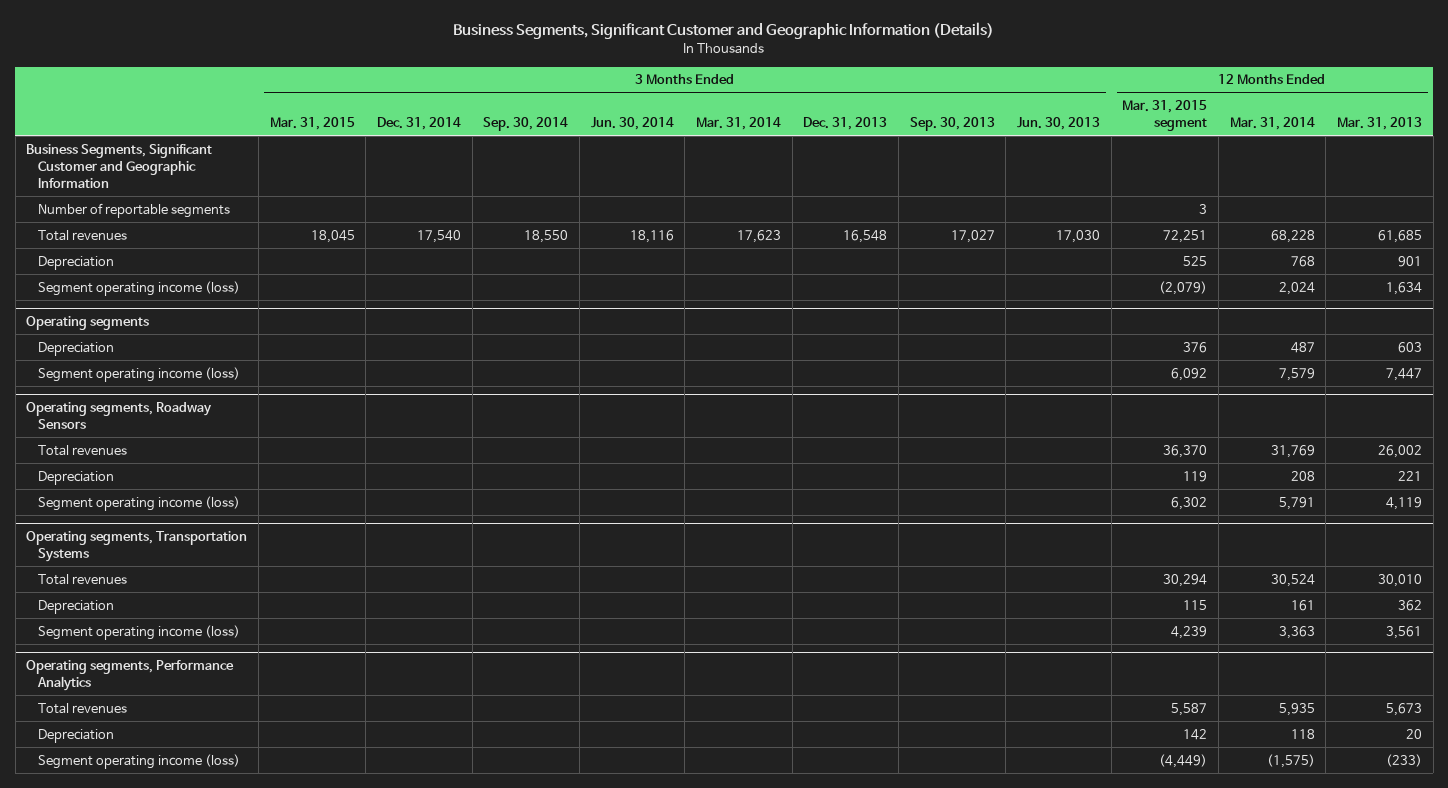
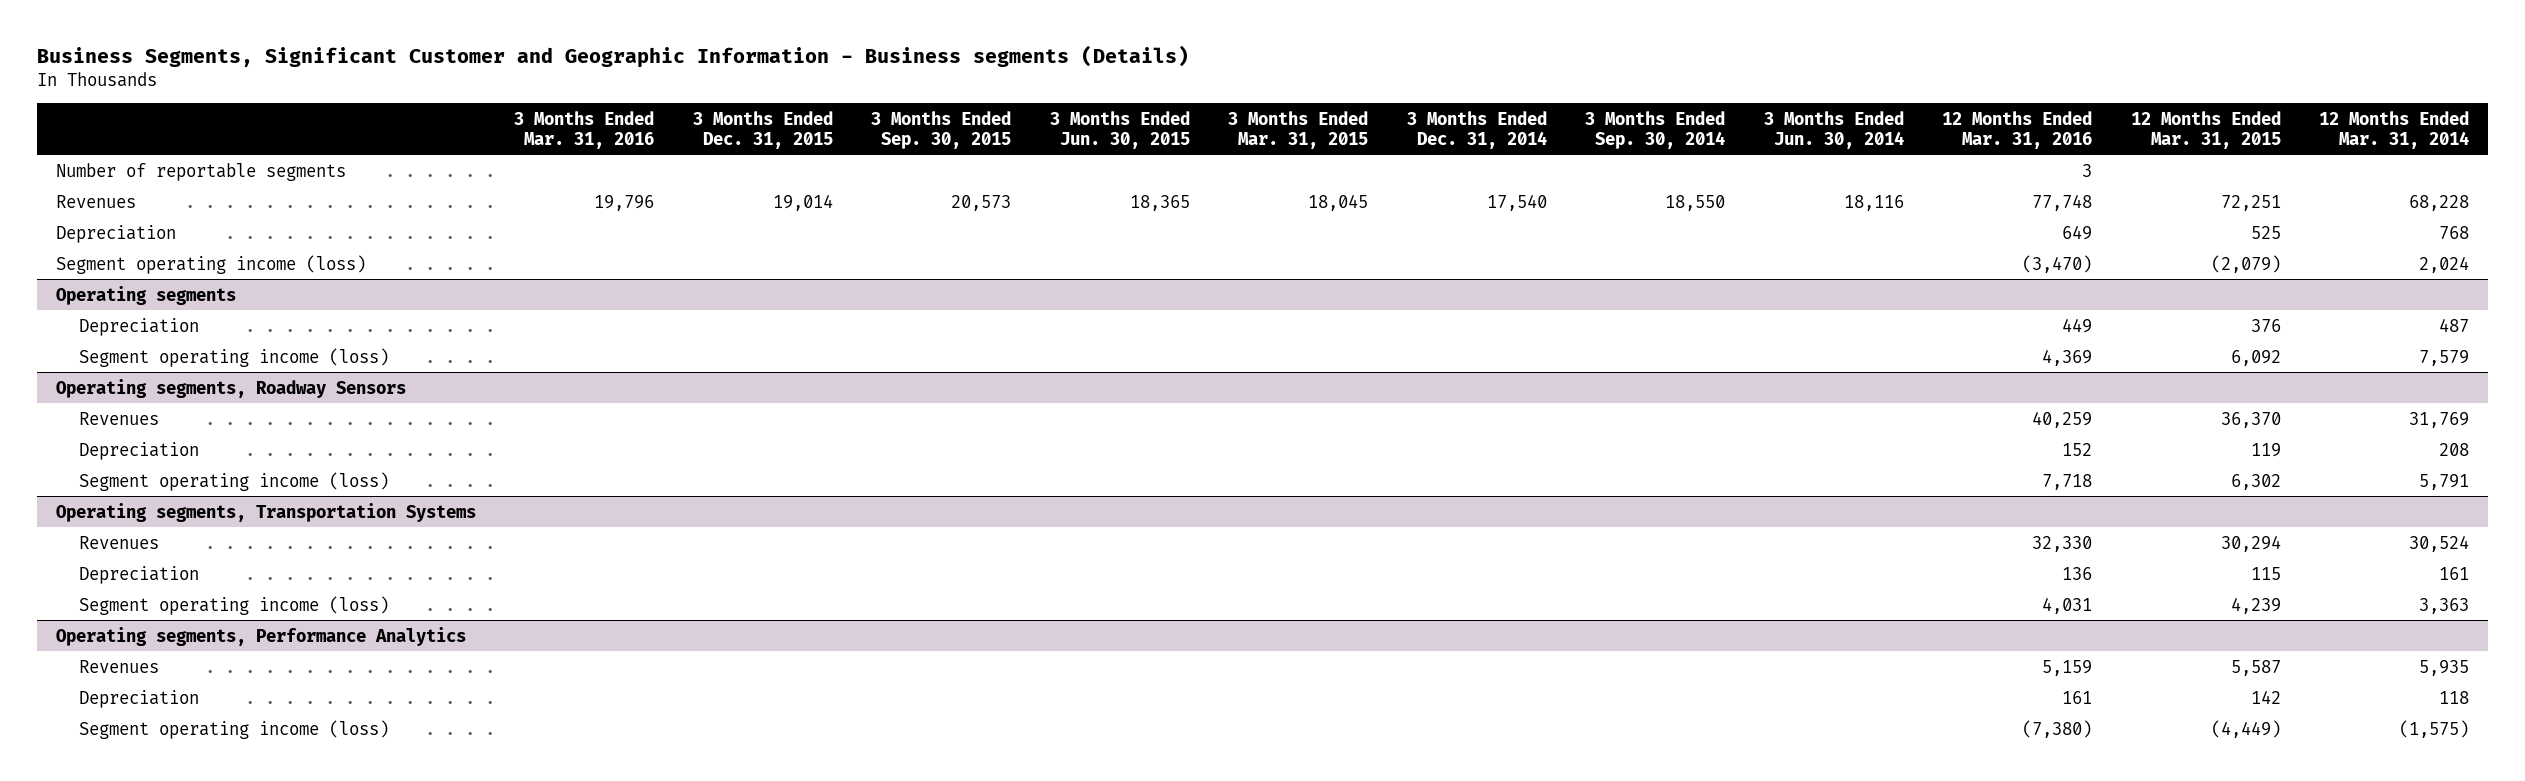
- Business Segments, Significant Customer and Geographic Information (Details)
+ Business Segments, Significant Customer and Geographic Information - Business segments (Details)
- | 3 Months Ended Mar. 31, 2015 | 3 Months Ended Dec. 31, 2014 | 3 Months Ended Sep. 30, 2014 | 3 Months Ended Jun. 30, 2014 | 3 Months Ended Mar. 31, 2014 | 3 Months Ended Dec. 31, 2013 | 3 Months Ended Sep. 30, 2013 | 3 Months Ended Jun. 30, 2013 | 12 Months Ended Mar. 31, 2015 segment | 12 Months Ended Mar. 31, 2014 | 12 Months Ended Mar. 31, 2013
+ | 3 Months Ended Mar. 31, 2016 | 3 Months Ended Dec. 31, 2015 | 3 Months Ended Sep. 30, 2015 | 3 Months Ended Jun. 30, 2015 | 3 Months Ended Mar. 31, 2015 | 3 Months Ended Dec. 31, 2014 | 3 Months Ended Sep. 30, 2014 | 3 Months Ended Jun. 30, 2014 | 12 Months Ended Mar. 31, 2016 | 12 Months Ended Mar. 31, 2015 | 12 Months Ended Mar. 31, 2014
- Business Segments, Significant Customer and Geographic Information
- Total revenues | 18,045 | 17,540 | 18,550 | 18,116 | 17,623 | 16,548 | 17,027 | 17,030 | 72,251 | 68,228 | 61,685
+ Revenues | 19,796 | 19,014 | 20,573 | 18,365 | 18,045 | 17,540 | 18,550 | 18,116 | 77,748 | 72,251 | 68,228
@ Operating segments, Roadway Sensors
- Total revenues | | | | | | | | | 36,370 | 31,769 | 26,002
+ Revenues | | | | | | | | | 40,259 | 36,370 | 31,769
@ Operating segments, Transportation Systems
- Total revenues | | | | | | | | | 30,294 | 30,524 | 30,010
+ Revenues | | | | | | | | | 32,330 | 30,294 | 30,524
@ Operating segments, Performance Analytics
- Total revenues | | | | | | | | | 5,587 | 5,935 | 5,673
+ Revenues | | | | | | | | | 5,159 | 5,587 | 5,935

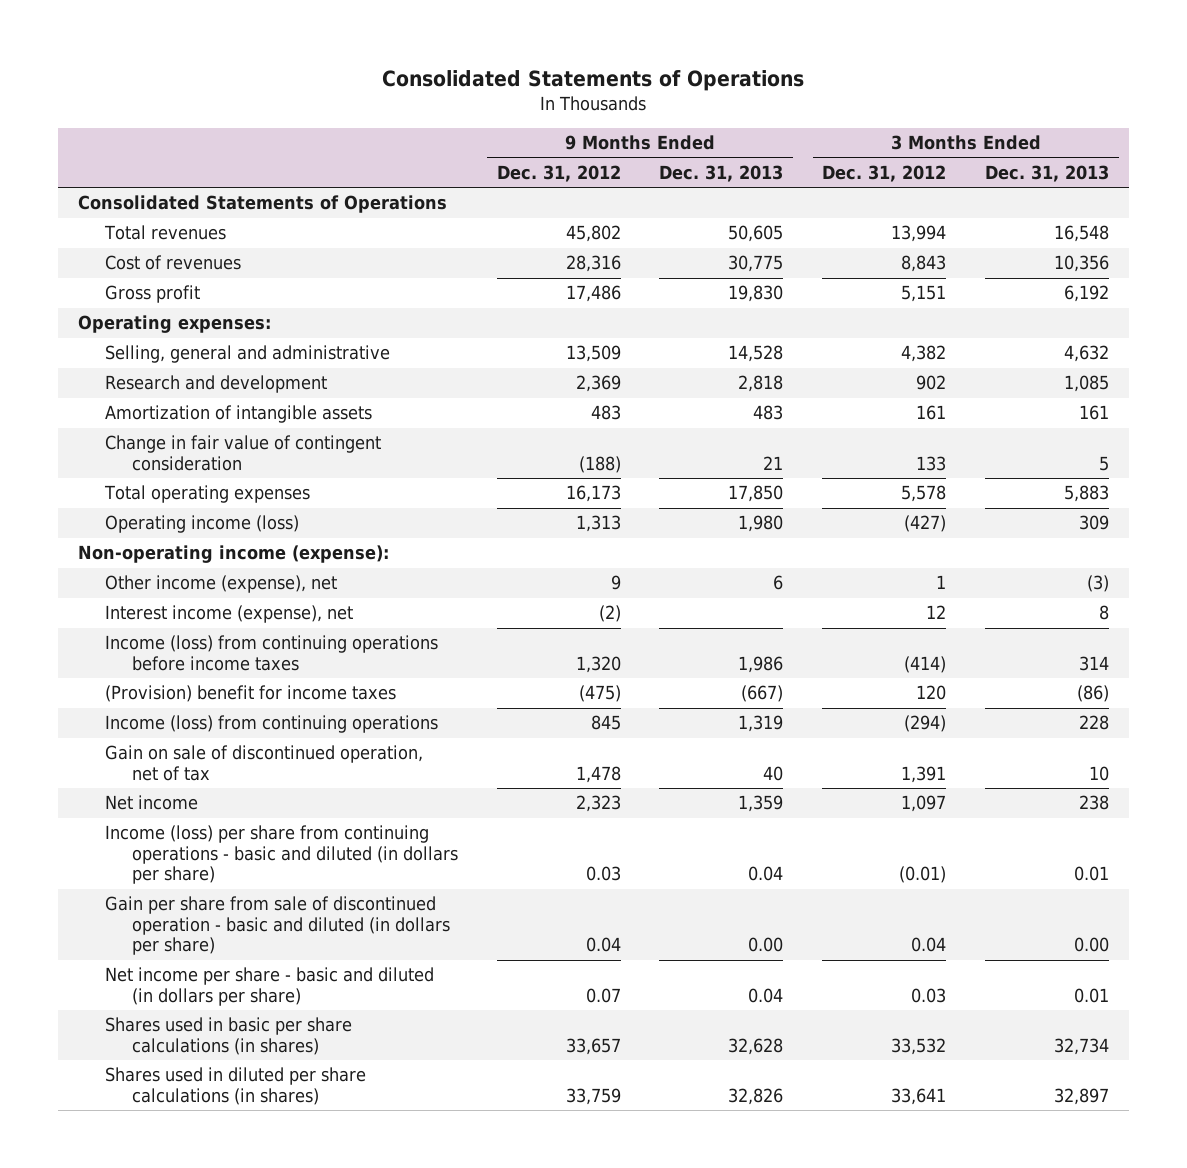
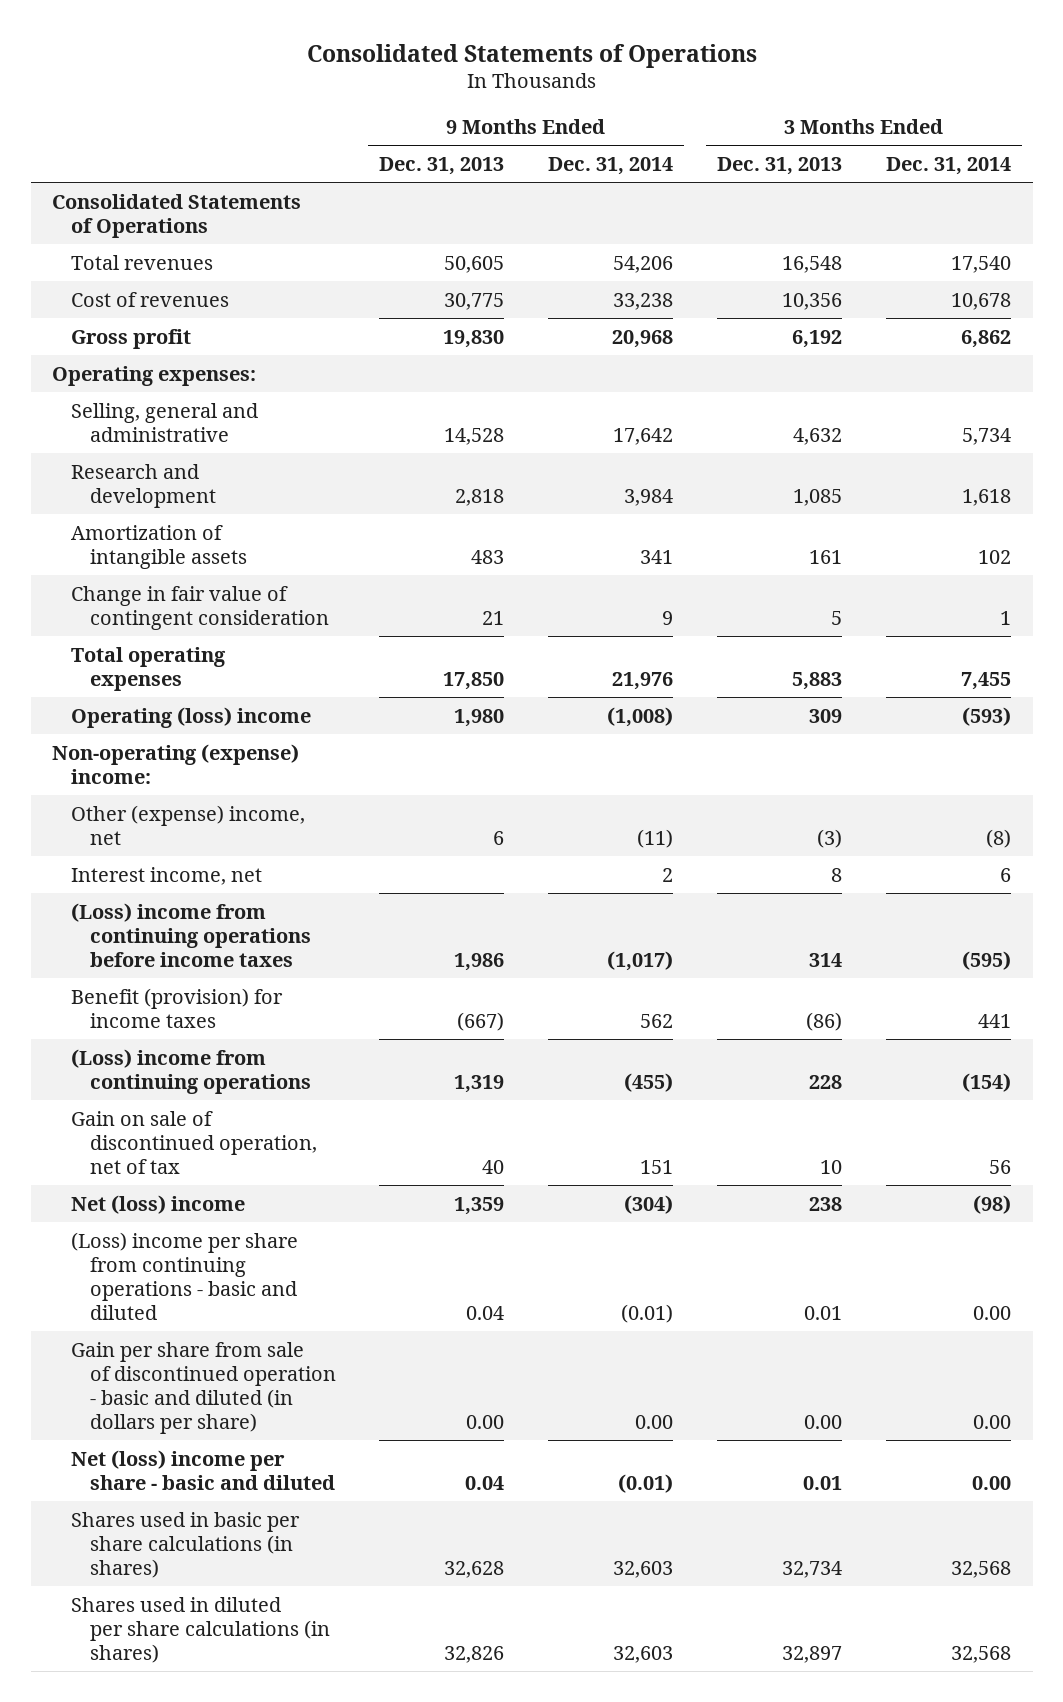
- | 9 Months Ended Dec. 31, 2012 | 9 Months Ended Dec. 31, 2013 | 3 Months Ended Dec. 31, 2012 | 3 Months Ended Dec. 31, 2013
+ | 9 Months Ended Dec. 31, 2013 | 9 Months Ended Dec. 31, 2014 | 3 Months Ended Dec. 31, 2013 | 3 Months Ended Dec. 31, 2014
- Operating income (loss) | 1,313 | 1,980 | (427) | 309
- Non-operating income (expense):
- Other income (expense), net | 9 | 6 | 1 | (3)
- Interest income (expense), net | (2) | | 12 | 8
- Income (loss) from continuing operations before income taxes | 1,320 | 1,986 | (414) | 314
- (Provision) benefit for income taxes | (475) | (667) | 120 | (86)
- Income (loss) from continuing operations | 845 | 1,319 | (294) | 228
+ Operating (loss) income | 1,980 | (1,008) | 309 | (593)
+ Non-operating (expense) income:
+ Other (expense) income, net | 6 | (11) | (3) | (8)
+ Interest income, net | | 2 | 8 | 6
+ (Loss) income from continuing operations before income taxes | 1,986 | (1,017) | 314 | (595)
+ Benefit (provision) for income taxes | (667) | 562 | (86) | 441
+ (Loss) income from continuing operations | 1,319 | (455) | 228 | (154)
- Net income | 2,323 | 1,359 | 1,097 | 238
- Income (loss) per share from continuing operations - basic and diluted (in dollars per share) | 0.03 | 0.04 | (0.01) | 0.01
+ Net (loss) income | 1,359 | (304) | 238 | (98)
+ (Loss) income per share from continuing operations - basic and diluted | 0.04 | (0.01) | 0.01 | 0.00
- Net income per share - basic and diluted (in dollars per share) | 0.07 | 0.04 | 0.03 | 0.01
+ Net (loss) income per share - basic and diluted | 0.04 | (0.01) | 0.01 | 0.00

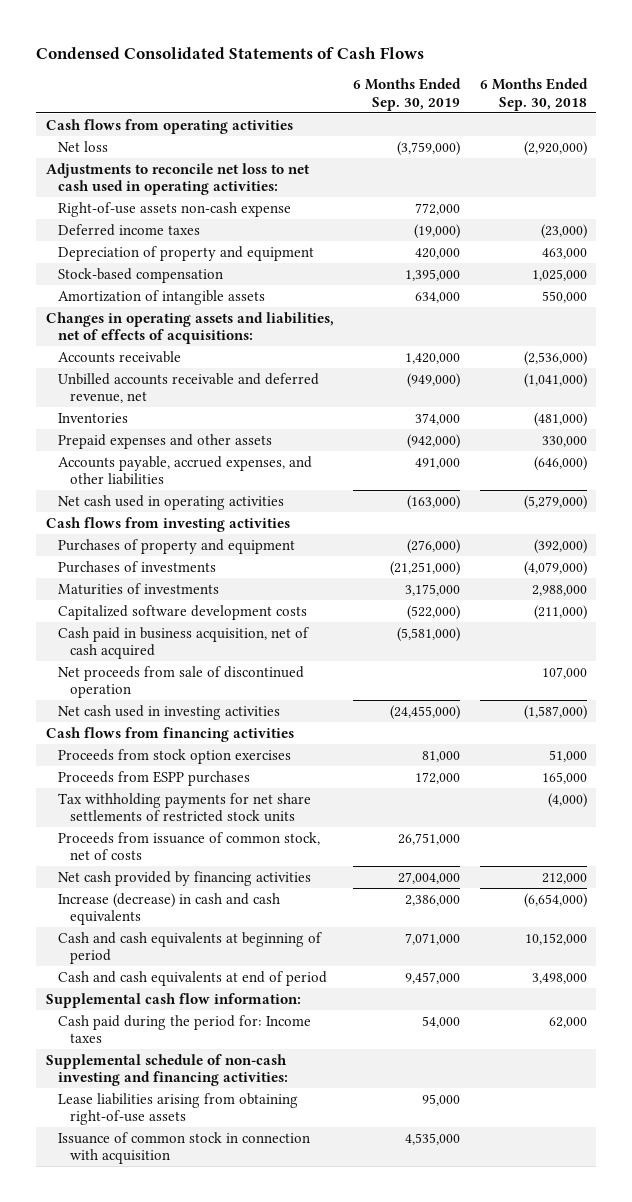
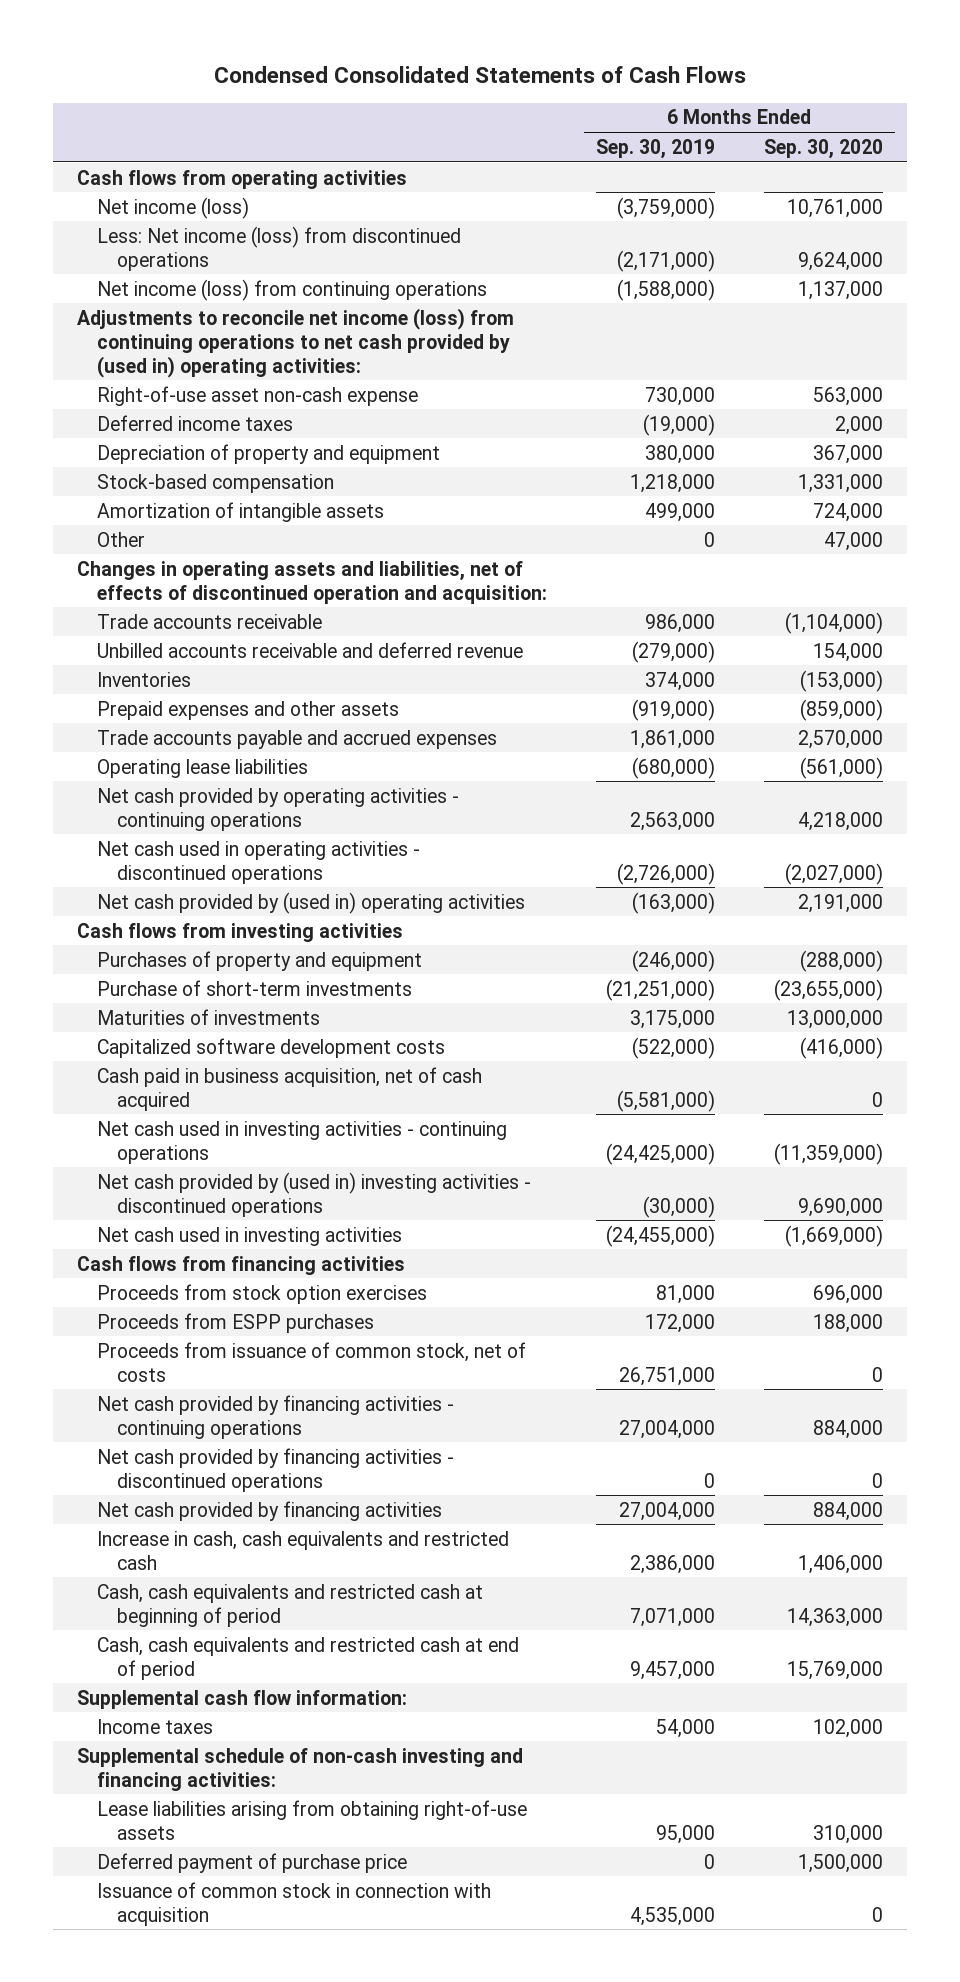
- | 6 Months Ended Sep. 30, 2019 | 6 Months Ended Sep. 30, 2018
+ | 6 Months Ended Sep. 30, 2019 | 6 Months Ended Sep. 30, 2020
- Net loss | (3,759,000) | (2,920,000)
- Adjustments to reconcile net loss to net cash used in operating activities:
- Right-of-use assets non-cash expense | 772,000 |
+ Net income (loss) | (3,759,000) | 10,761,000
+ Less: Net income (loss) from discontinued operations | (2,171,000) | 9,624,000
+ Net income (loss) from continuing operations | (1,588,000) | 1,137,000
+ Adjustments to reconcile net income (loss) from continuing operations to net cash provided by (used in) operating activities:
+ Right-of-use asset non-cash expense | 730,000 | 563,000
- Depreciation of property and equipment | 420,000 | 463,000
- Stock-based compensation | 1,395,000 | 1,025,000
- Amortization of intangible assets | 634,000 | 550,000
- Changes in operating assets and liabilities, net of effects of acquisitions:
- Accounts receivable | 1,420,000 | (2,536,000)
- Unbilled accounts receivable and deferred revenue, net | (949,000) | (1,041,000)
+ Depreciation of property and equipment | 380,000 | 367,000
+ Stock-based compensation | 1,218,000 | 1,331,000
+ Amortization of intangible assets | 499,000 | 724,000
+ Other | 0 | 47,000
+ Changes in operating assets and liabilities, net of effects of discontinued operation and acquisition:
+ Trade accounts receivable | 986,000 | (1,104,000)
+ Unbilled accounts receivable and deferred revenue | (279,000) | 154,000
- Prepaid expenses and other assets | (942,000) | 330,000
- Accounts payable, accrued expenses, and other liabilities | 491,000 | (646,000)
- Net cash used in operating activities | (163,000) | (5,279,000)
+ Prepaid expenses and other assets | (919,000) | (859,000)
+ Trade accounts payable and accrued expenses | 1,861,000 | 2,570,000
+ Operating lease liabilities | (680,000) | (561,000)
+ Net cash provided by operating activities - continuing operations | 2,563,000 | 4,218,000
+ Net cash used in operating activities - discontinued operations | (2,726,000) | (2,027,000)
+ Net cash provided by (used in) operating activities | (163,000) | 2,191,000
- Purchases of property and equipment | (276,000) | (392,000)
- Purchases of investments | (21,251,000) | (4,079,000)
+ Purchases of property and equipment | (246,000) | (288,000)
+ Purchase of short-term investments | (21,251,000) | (23,655,000)
- Net proceeds from sale of discontinued operation | | 107,000
+ Net cash used in investing activities - continuing operations | (24,425,000) | (11,359,000)
+ Net cash provided by (used in) investing activities - discontinued operations | (30,000) | 9,690,000
- Tax withholding payments for net share settlements of restricted stock units | | (4,000)
+ Net cash provided by financing activities - continuing operations | 27,004,000 | 884,000
+ Net cash provided by financing activities - discontinued operations | 0 | 0
- Increase (decrease) in cash and cash equivalents | 2,386,000 | (6,654,000)
- Cash and cash equivalents at beginning of period | 7,071,000 | 10,152,000
- Cash and cash equivalents at end of period | 9,457,000 | 3,498,000
+ Increase in cash, cash equivalents and restricted cash | 2,386,000 | 1,406,000
+ Cash, cash equivalents and restricted cash at beginning of period | 7,071,000 | 14,363,000
+ Cash, cash equivalents and restricted cash at end of period | 9,457,000 | 15,769,000
- Cash paid during the period for: Income taxes | 54,000 | 62,000
+ Income taxes | 54,000 | 102,000
+ Deferred payment of purchase price | 0 | 1,500,000

